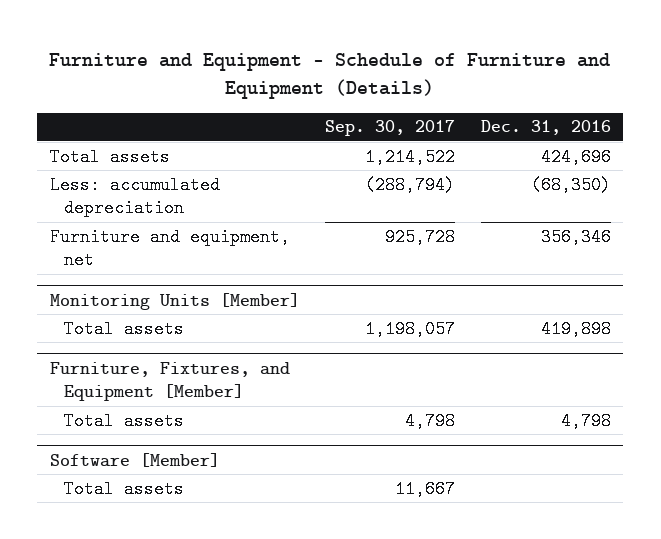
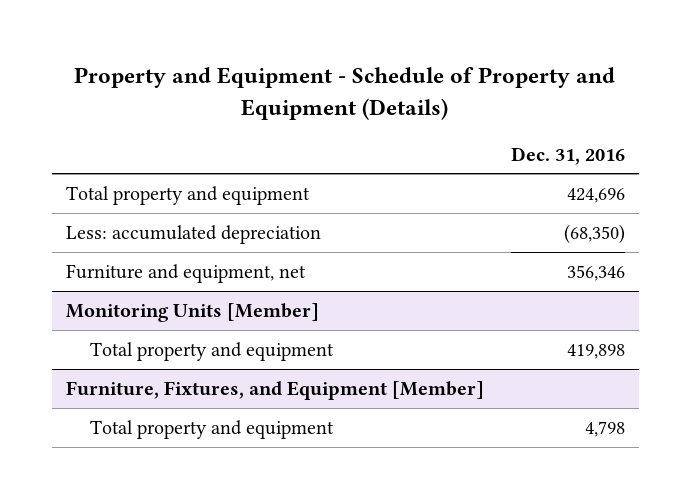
- Furniture and Equipment - Schedule of Furniture and Equipment (Details)
+ Property and Equipment - Schedule of Property and Equipment (Details)
- | Sep. 30, 2017 | Dec. 31, 2016
+ | Dec. 31, 2016
- Total assets | 1,214,522 | 424,696
+ Total property and equipment | 424,696
@ Monitoring Units [Member]
- Total assets | 1,198,057 | 419,898
+ Total property and equipment | 419,898
@ Furniture, Fixtures, and Equipment [Member]
- Total assets | 4,798 | 4,798
- Software [Member]
- Total assets | 11,667 |
@ Furniture, Fixtures, and Equipment [Member]
+ Total property and equipment | 4,798

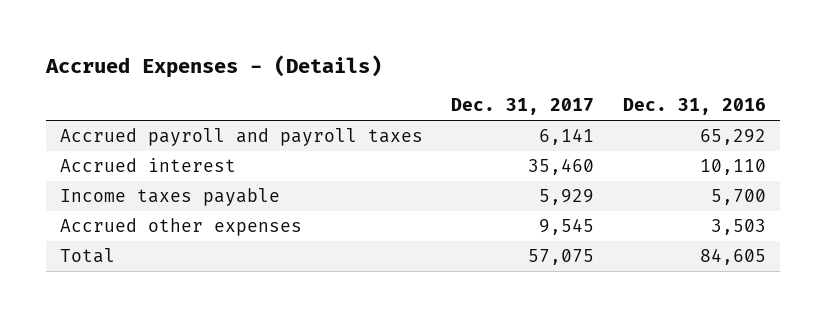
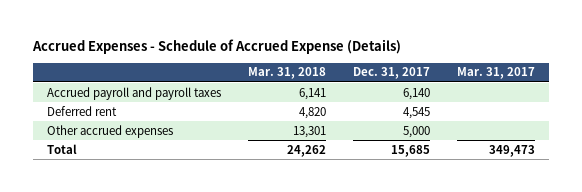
- Accrued Expenses - (Details)
+ Accrued Expenses - Schedule of Accrued Expense (Details)
- | Dec. 31, 2017 | Dec. 31, 2016
+ | Mar. 31, 2018 | Dec. 31, 2017 | Mar. 31, 2017
- Accrued payroll and payroll taxes | 6,141 | 65,292
- Accrued interest | 35,460 | 10,110
- Income taxes payable | 5,929 | 5,700
- Accrued other expenses | 9,545 | 3,503
- Total | 57,075 | 84,605
+ Accrued payroll and payroll taxes | 6,141 | 6,140 |
+ Deferred rent | 4,820 | 4,545 |
+ Other accrued expenses | 13,301 | 5,000 |
+ Total | 24,262 | 15,685 | 349,473

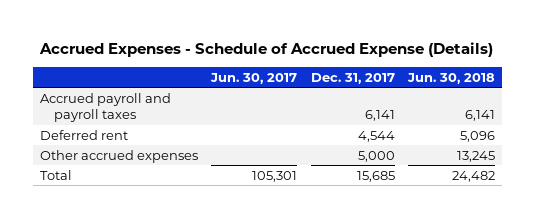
- | Mar. 31, 2018 | Dec. 31, 2017 | Mar. 31, 2017
+ | Jun. 30, 2017 | Dec. 31, 2017 | Jun. 30, 2018
- Accrued payroll and payroll taxes | 6,141 | 6,140 |
- Deferred rent | 4,820 | 4,545 |
+ Accrued payroll and payroll taxes | | 6,141 | 6,141
+ Deferred rent | | 4,544 | 5,096

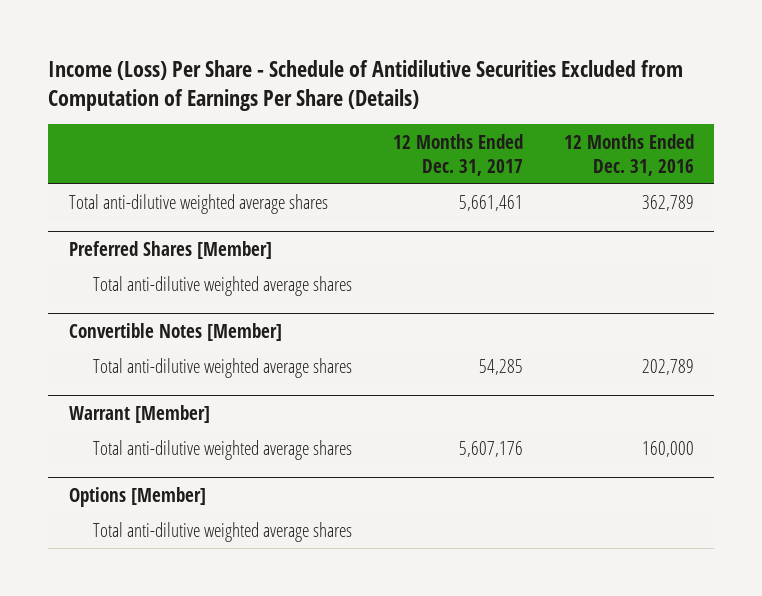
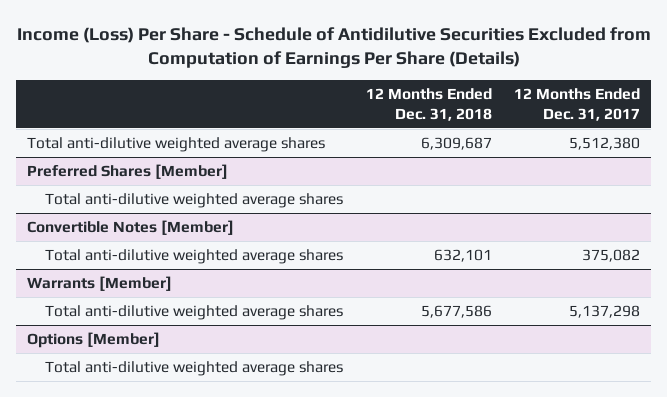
- | 12 Months Ended Dec. 31, 2017 | 12 Months Ended Dec. 31, 2016
+ | 12 Months Ended Dec. 31, 2018 | 12 Months Ended Dec. 31, 2017
- Total anti-dilutive weighted average shares | 5,661,461 | 362,789
+ Total anti-dilutive weighted average shares | 6,309,687 | 5,512,380
@ Convertible Notes [Member]
- Total anti-dilutive weighted average shares | 54,285 | 202,789
- Warrant [Member]
- Total anti-dilutive weighted average shares | 5,607,176 | 160,000
@ Convertible Notes [Member]
+ Total anti-dilutive weighted average shares | 632,101 | 375,082
+ Warrants [Member]
+ Total anti-dilutive weighted average shares | 5,677,586 | 5,137,298

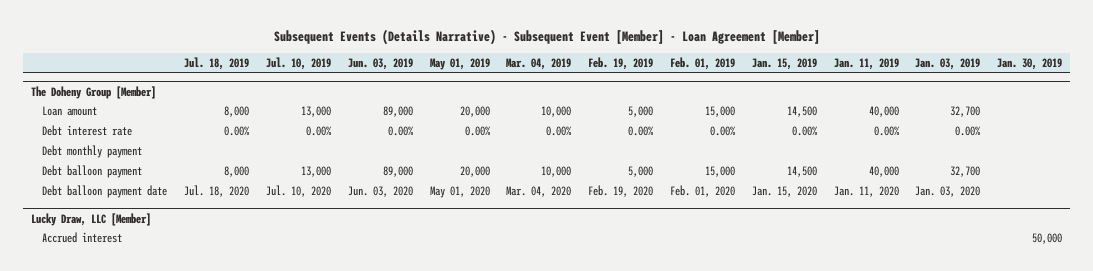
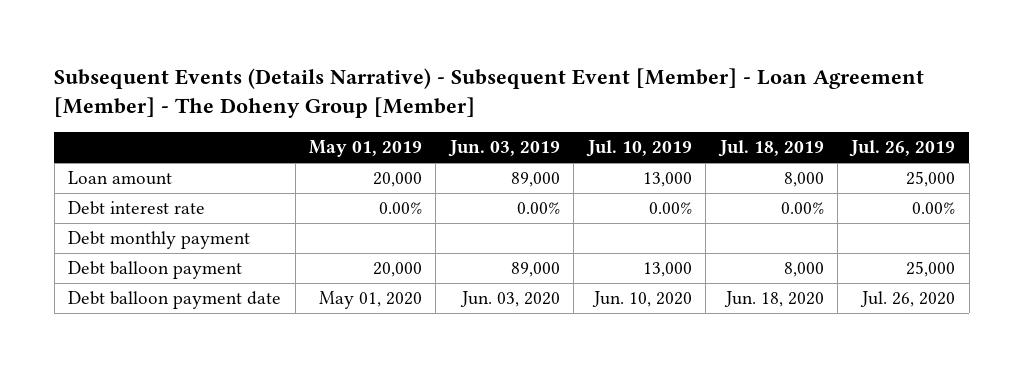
- Subsequent Events (Details Narrative) - Subsequent Event [Member] - Loan Agreement [Member]
+ Subsequent Events (Details Narrative) - Subsequent Event [Member] - Loan Agreement [Member] - The Doheny Group [Member]
- | Jul. 18, 2019 | Jul. 10, 2019 | Jun. 03, 2019 | May 01, 2019 | Mar. 04, 2019 | Feb. 19, 2019 | Feb. 01, 2019 | Jan. 15, 2019 | Jan. 11, 2019 | Jan. 03, 2019 | Jan. 30, 2019
+ | May 01, 2019 | Jun. 03, 2019 | Jul. 10, 2019 | Jul. 18, 2019 | Jul. 26, 2019
- The Doheny Group [Member]
- Debt balloon payment date | Jul. 18, 2020 | Jul. 10, 2020 | Jun. 03, 2020 | May 01, 2020 | Mar. 04, 2020 | Feb. 19, 2020 | Feb. 01, 2020 | Jan. 15, 2020 | Jan. 11, 2020 | Jan. 03, 2020 |
- Lucky Draw, LLC [Member]
- Accrued interest | | | | | | | | | | | 50,000
+ Debt balloon payment date | May 01, 2020 | Jun. 03, 2020 | Jun. 10, 2020 | Jun. 18, 2020 | Jul. 26, 2020

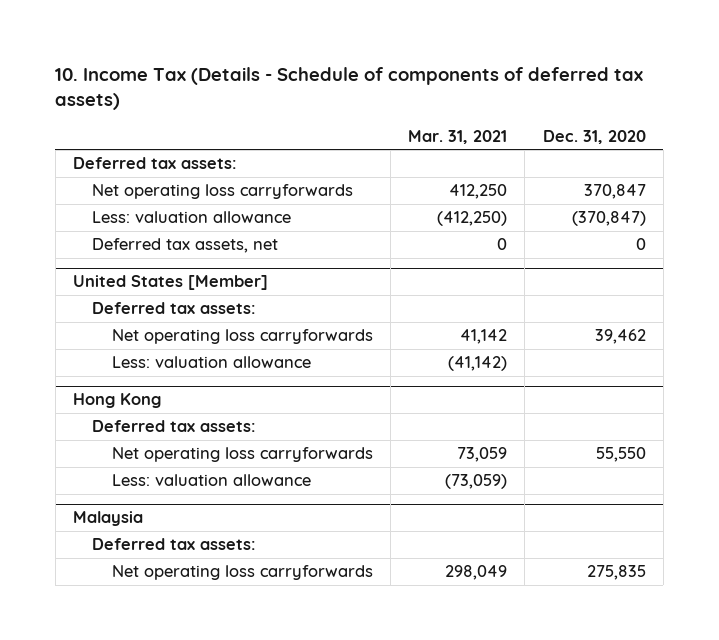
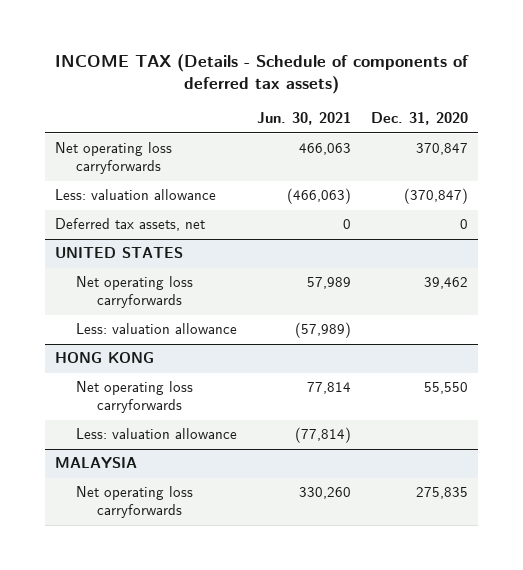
- 10. Income Tax (Details - Schedule of components of deferred tax assets)
+ INCOME TAX (Details - Schedule of components of deferred tax assets)
- | Mar. 31, 2021 | Dec. 31, 2020
+ | Jun. 30, 2021 | Dec. 31, 2020
- Deferred tax assets:
- United States [Member]
- Deferred tax assets:
+ UNITED STATES
- Hong Kong
- Deferred tax assets:
+ HONG KONG
- Malaysia
- Deferred tax assets:
+ MALAYSIA

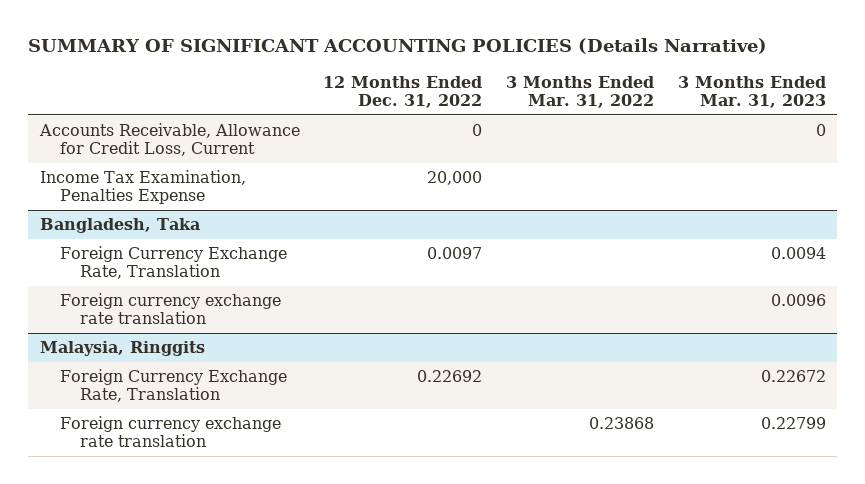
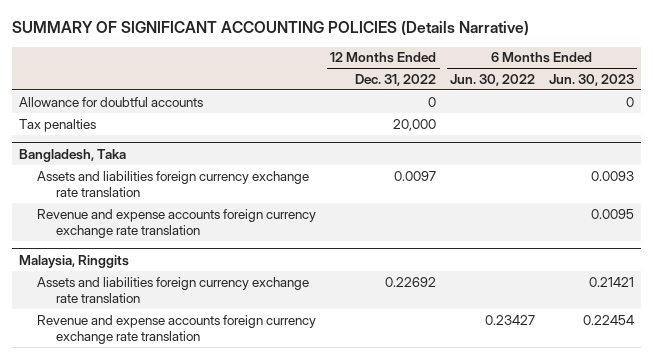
- | 12 Months Ended Dec. 31, 2022 | 3 Months Ended Mar. 31, 2022 | 3 Months Ended Mar. 31, 2023
+ | 12 Months Ended Dec. 31, 2022 | 6 Months Ended Jun. 30, 2022 | 6 Months Ended Jun. 30, 2023
- Accounts Receivable, Allowance for Credit Loss, Current | 0 | | 0
- Income Tax Examination, Penalties Expense | 20,000 | |
+ Allowance for doubtful accounts | 0 | | 0
+ Tax penalties | 20,000 | |
@ Bangladesh, Taka
- Foreign Currency Exchange Rate, Translation | 0.0097 | | 0.0094
- Foreign currency exchange rate translation | | | 0.0096
+ Assets and liabilities foreign currency exchange rate translation | 0.0097 | | 0.0093
+ Revenue and expense accounts foreign currency exchange rate translation | | | 0.0095
@ Malaysia, Ringgits
- Foreign Currency Exchange Rate, Translation | 0.22692 | | 0.22672
- Foreign currency exchange rate translation | | 0.23868 | 0.22799
+ Assets and liabilities foreign currency exchange rate translation | 0.22692 | | 0.21421
+ Revenue and expense accounts foreign currency exchange rate translation | | 0.23427 | 0.22454

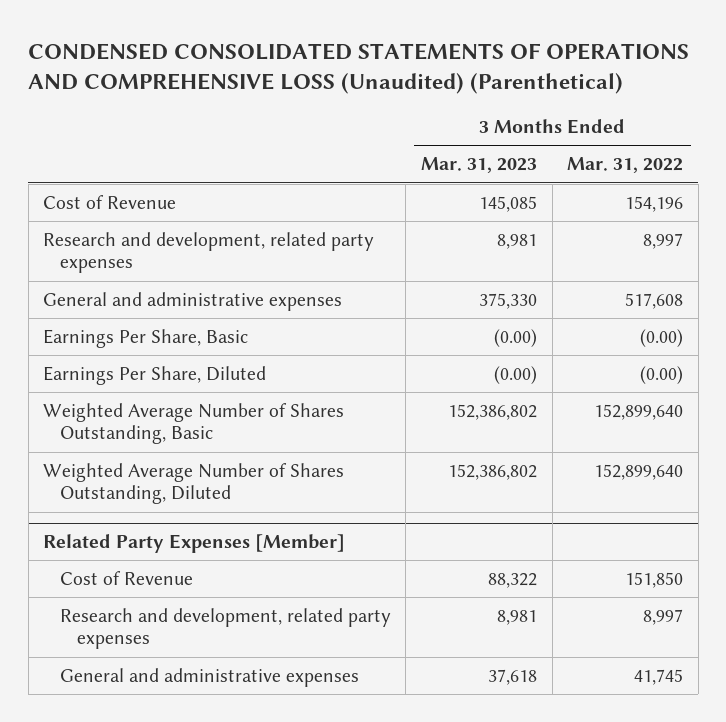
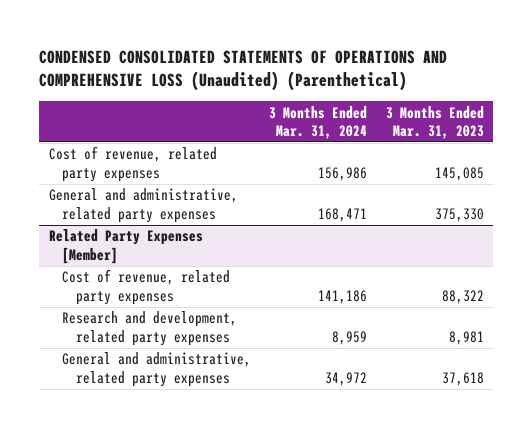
- | 3 Months Ended Mar. 31, 2023 | 3 Months Ended Mar. 31, 2022
+ | 3 Months Ended Mar. 31, 2024 | 3 Months Ended Mar. 31, 2023
- Cost of Revenue | 145,085 | 154,196
- Research and development, related party expenses | 8,981 | 8,997
- General and administrative expenses | 375,330 | 517,608
- Earnings Per Share, Basic | (0.00) | (0.00)
- Earnings Per Share, Diluted | (0.00) | (0.00)
- Weighted Average Number of Shares Outstanding, Basic | 152,386,802 | 152,899,640
- Weighted Average Number of Shares Outstanding, Diluted | 152,386,802 | 152,899,640
+ Cost of revenue, related party expenses | 156,986 | 145,085
+ General and administrative, related party expenses | 168,471 | 375,330
@ Related Party Expenses [Member]
- Cost of Revenue | 88,322 | 151,850
+ Cost of revenue, related party expenses | 141,186 | 88,322
- General and administrative expenses | 37,618 | 41,745
+ General and administrative, related party expenses | 34,972 | 37,618

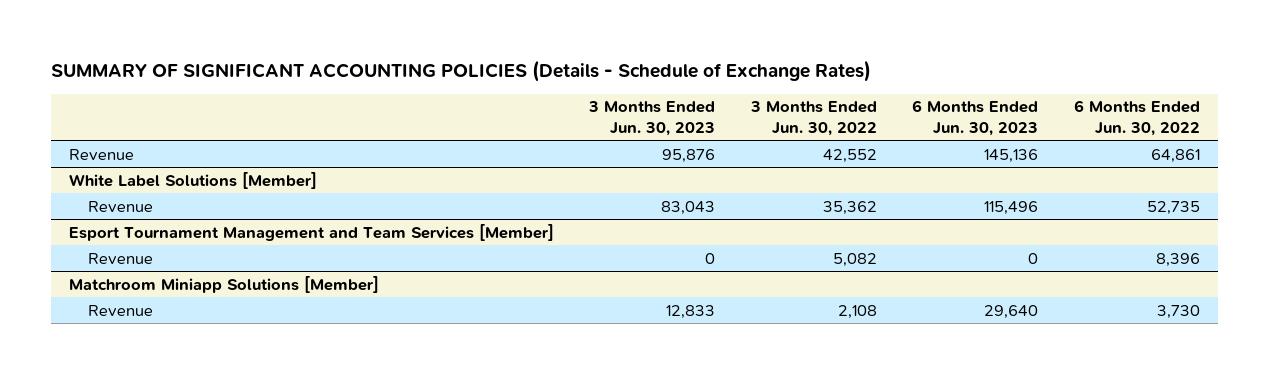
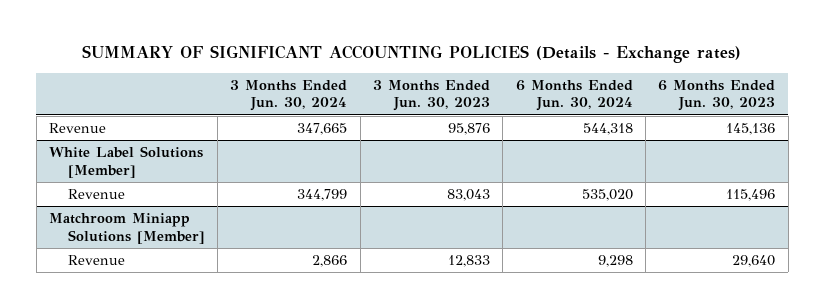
- SUMMARY OF SIGNIFICANT ACCOUNTING POLICIES (Details - Schedule of Exchange Rates)
+ SUMMARY OF SIGNIFICANT ACCOUNTING POLICIES (Details - Exchange rates)
- | 3 Months Ended Jun. 30, 2023 | 3 Months Ended Jun. 30, 2022 | 6 Months Ended Jun. 30, 2023 | 6 Months Ended Jun. 30, 2022
+ | 3 Months Ended Jun. 30, 2024 | 3 Months Ended Jun. 30, 2023 | 6 Months Ended Jun. 30, 2024 | 6 Months Ended Jun. 30, 2023
- Esport Tournament Management and Team Services [Member]
- Revenue | 0 | 5,082 | 0 | 8,396

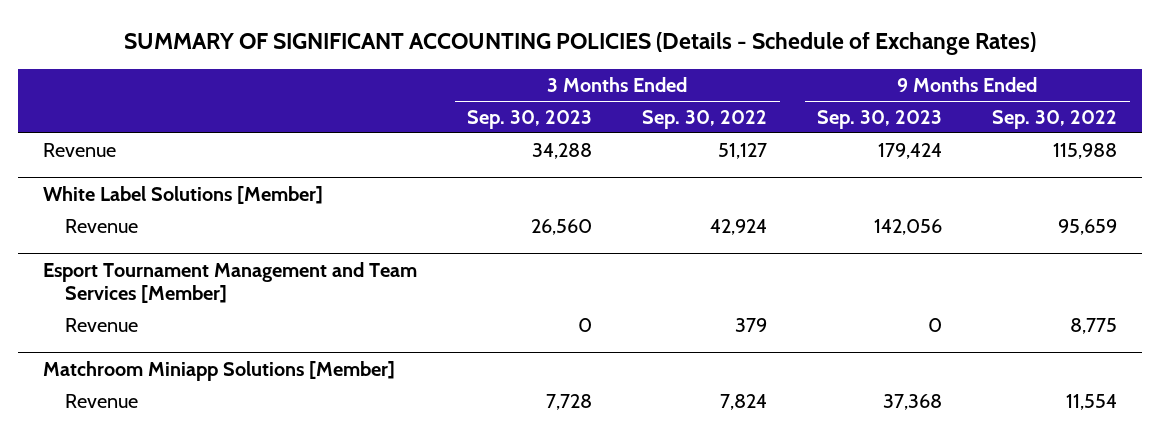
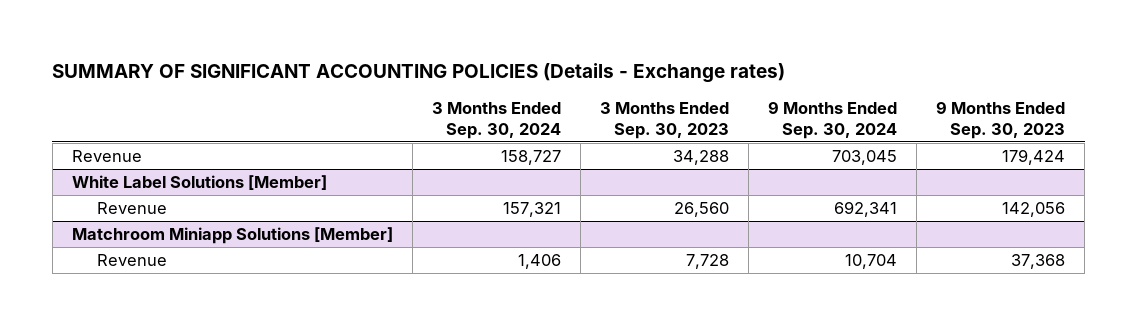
- SUMMARY OF SIGNIFICANT ACCOUNTING POLICIES (Details - Schedule of Exchange Rates)
+ SUMMARY OF SIGNIFICANT ACCOUNTING POLICIES (Details - Exchange rates)
- | 3 Months Ended Sep. 30, 2023 | 3 Months Ended Sep. 30, 2022 | 9 Months Ended Sep. 30, 2023 | 9 Months Ended Sep. 30, 2022
+ | 3 Months Ended Sep. 30, 2024 | 3 Months Ended Sep. 30, 2023 | 9 Months Ended Sep. 30, 2024 | 9 Months Ended Sep. 30, 2023
- Esport Tournament Management and Team Services [Member]
- Revenue | 0 | 379 | 0 | 8,775

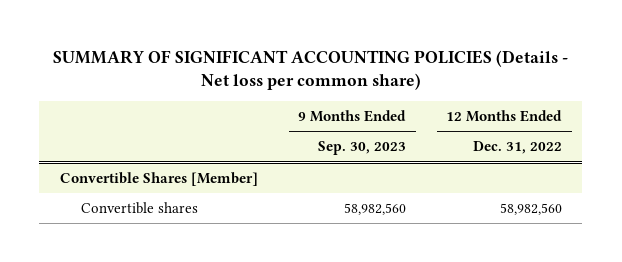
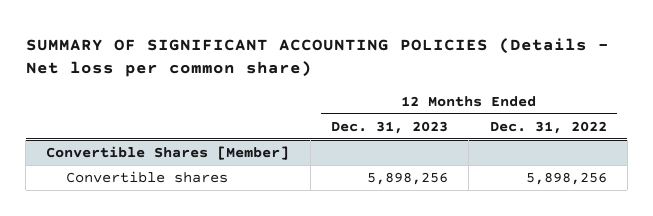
- | 9 Months Ended Sep. 30, 2023 | 12 Months Ended Dec. 31, 2022
+ | 12 Months Ended Dec. 31, 2023 | 12 Months Ended Dec. 31, 2022
@ Convertible Shares [Member]
- Convertible shares | 58,982,560 | 58,982,560
+ Convertible shares | 5,898,256 | 5,898,256

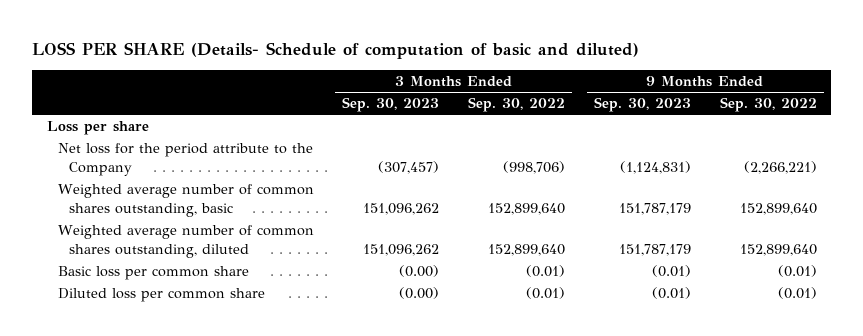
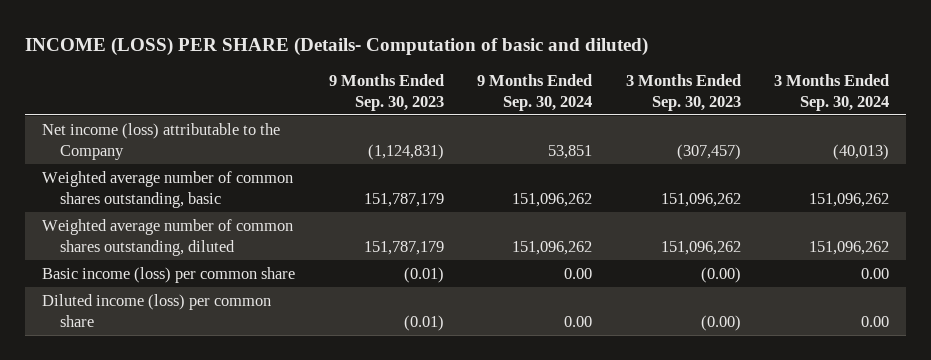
- LOSS PER SHARE (Details- Schedule of computation of basic and diluted)
+ INCOME (LOSS) PER SHARE (Details- Computation of basic and diluted)
- | 3 Months Ended Sep. 30, 2023 | 3 Months Ended Sep. 30, 2022 | 9 Months Ended Sep. 30, 2023 | 9 Months Ended Sep. 30, 2022
+ | 9 Months Ended Sep. 30, 2023 | 9 Months Ended Sep. 30, 2024 | 3 Months Ended Sep. 30, 2023 | 3 Months Ended Sep. 30, 2024
- Loss per share
- Net loss for the period attribute to the Company | (307,457) | (998,706) | (1,124,831) | (2,266,221)
+ Net income (loss) attributable to the Company | (1,124,831) | 53,851 | (307,457) | (40,013)
- Basic loss per common share | (0.00) | (0.01) | (0.01) | (0.01)
- Diluted loss per common share | (0.00) | (0.01) | (0.01) | (0.01)
+ Basic income (loss) per common share | (0.01) | 0.00 | (0.00) | 0.00
+ Diluted income (loss) per common share | (0.01) | 0.00 | (0.00) | 0.00

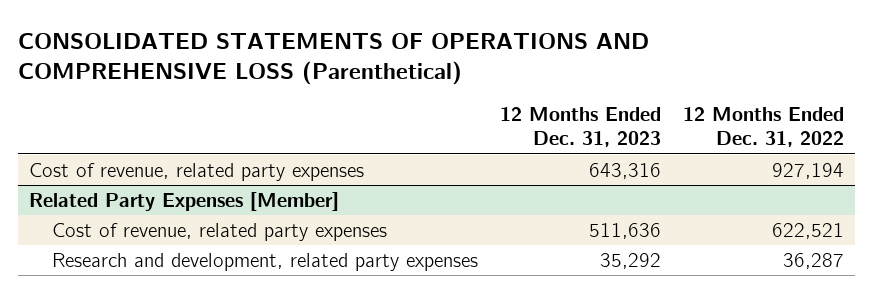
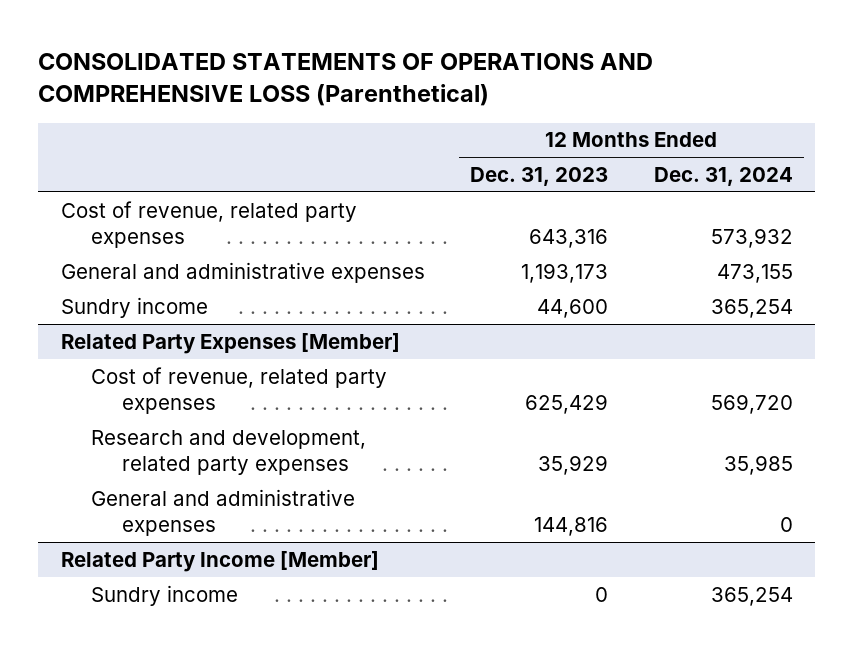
- | 12 Months Ended Dec. 31, 2023 | 12 Months Ended Dec. 31, 2022
+ | 12 Months Ended Dec. 31, 2023 | 12 Months Ended Dec. 31, 2024
+ General and administrative expenses | 1,193,173 | 473,155
+ Sundry income | 44,600 | 365,254
@ Related Party Expenses [Member]
- Cost of revenue, related party expenses | 511,636 | 622,521
- Research and development, related party expenses | 35,292 | 36,287
+ Cost of revenue, related party expenses | 625,429 | 569,720
+ Research and development, related party expenses | 35,929 | 35,985
+ General and administrative expenses | 144,816 | 0
+ Related Party Income [Member]
+ Sundry income | 0 | 365,254

